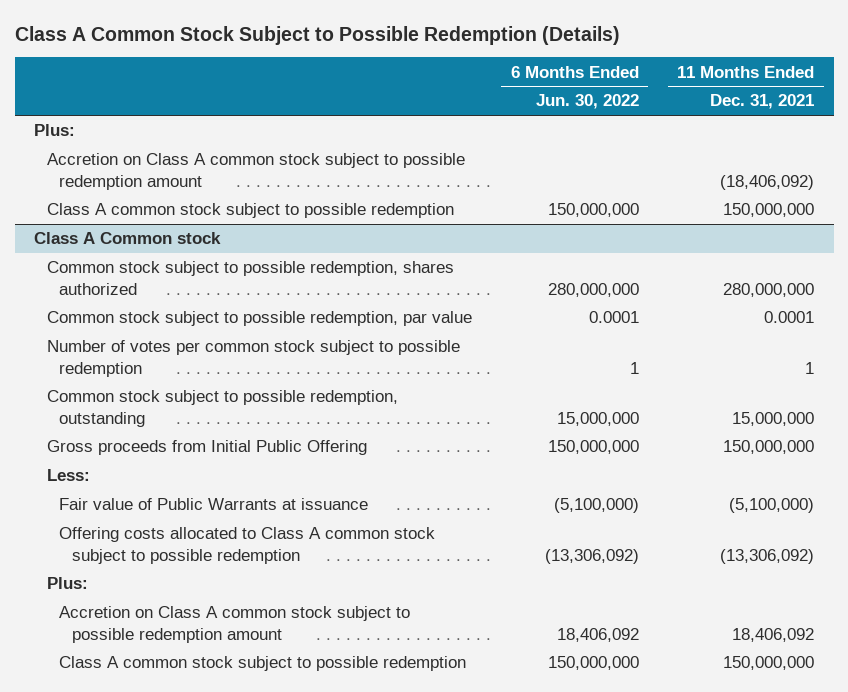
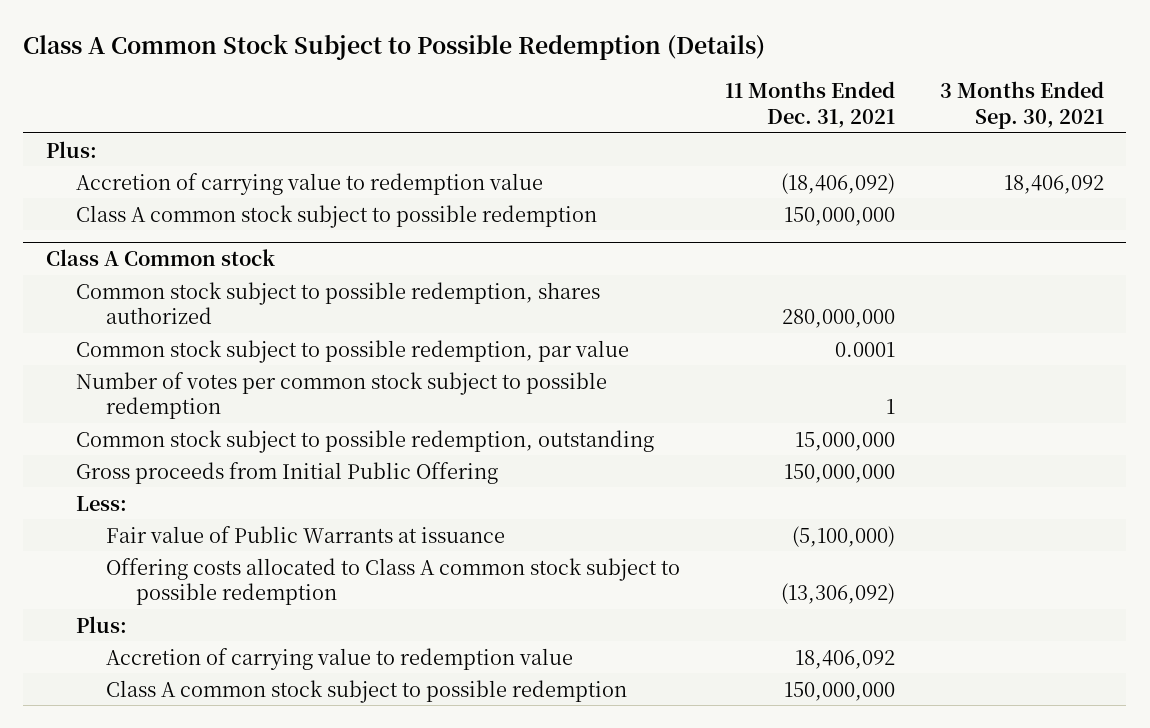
- | 6 Months Ended Jun. 30, 2022 | 11 Months Ended Dec. 31, 2021
+ | 11 Months Ended Dec. 31, 2021 | 3 Months Ended Sep. 30, 2021
- Accretion on Class A common stock subject to possible redemption amount | | (18,406,092)
+ Accretion of carrying value to redemption value | (18,406,092) | 18,406,092
@ Class A Common stock
- Accretion on Class A common stock subject to possible redemption amount | 18,406,092 | 18,406,092
+ Accretion of carrying value to redemption value | 18,406,092 |

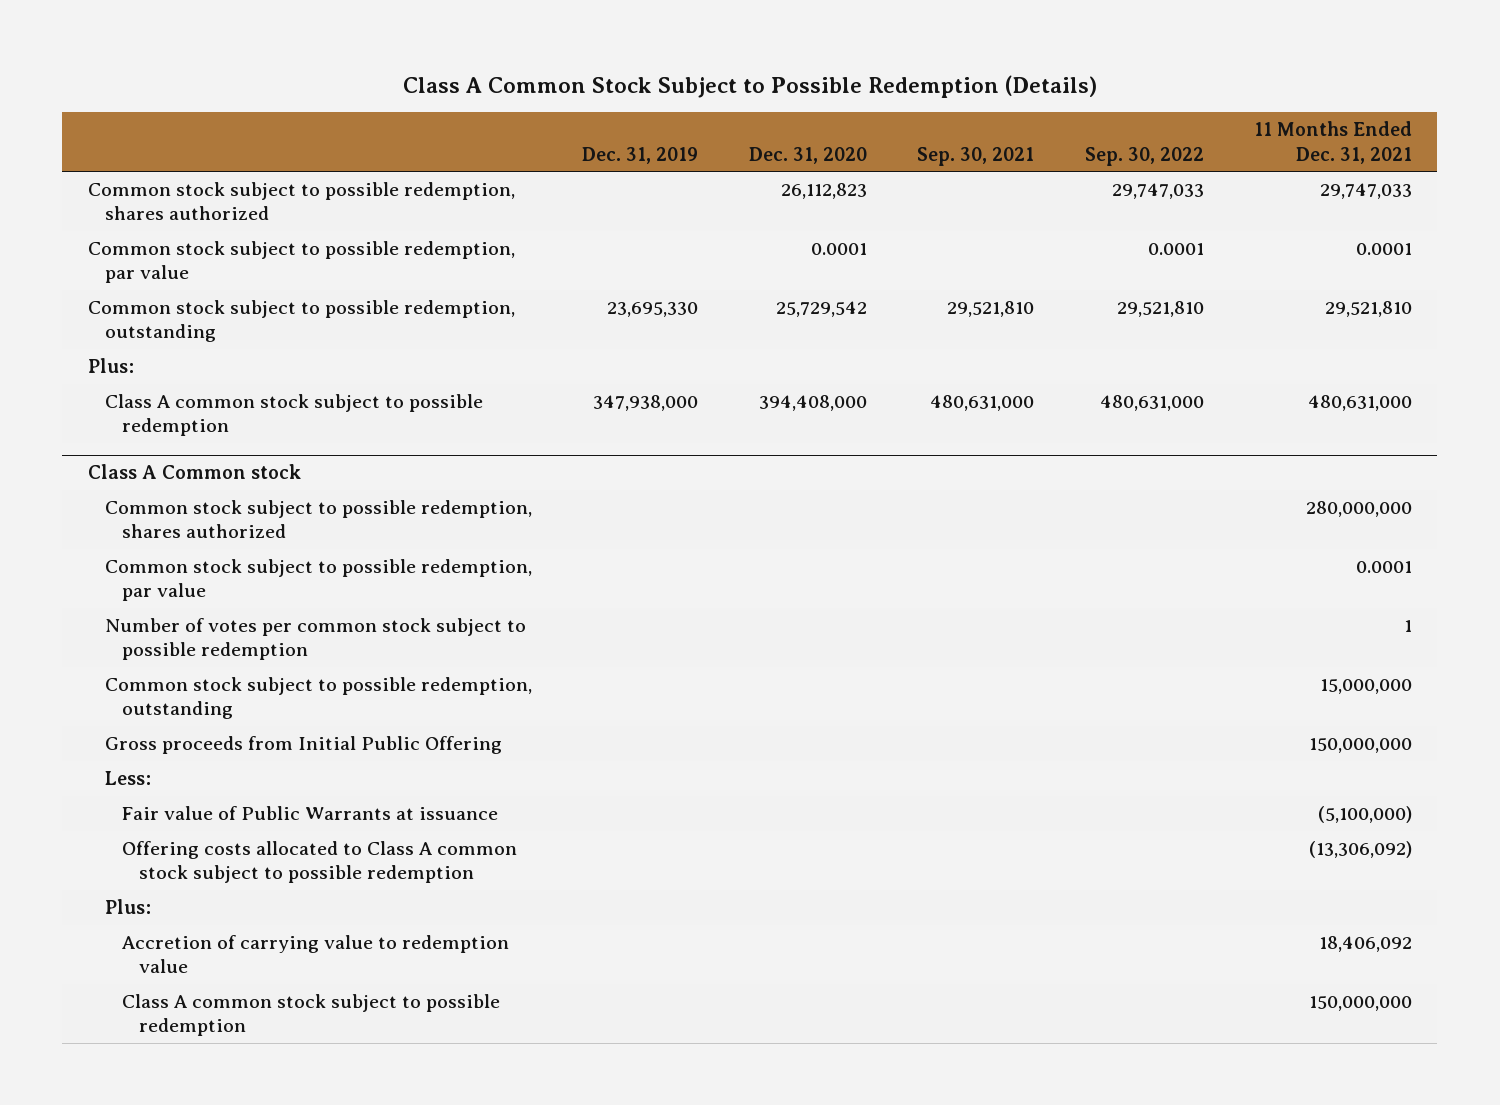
- | 11 Months Ended Dec. 31, 2021 | 3 Months Ended Sep. 30, 2021
+ | Dec. 31, 2019 | Dec. 31, 2020 | Sep. 30, 2021 | Sep. 30, 2022 | 11 Months Ended Dec. 31, 2021
+ Common stock subject to possible redemption, shares authorized | | 26,112,823 | | 29,747,033 | 29,747,033
+ Common stock subject to possible redemption, par value | | 0.0001 | | 0.0001 | 0.0001
+ Common stock subject to possible redemption, outstanding | 23,695,330 | 25,729,542 | 29,521,810 | 29,521,810 | 29,521,810
- Accretion of carrying value to redemption value | (18,406,092) | 18,406,092
- Class A common stock subject to possible redemption | 150,000,000 |
+ Class A common stock subject to possible redemption | 347,938,000 | 394,408,000 | 480,631,000 | 480,631,000 | 480,631,000

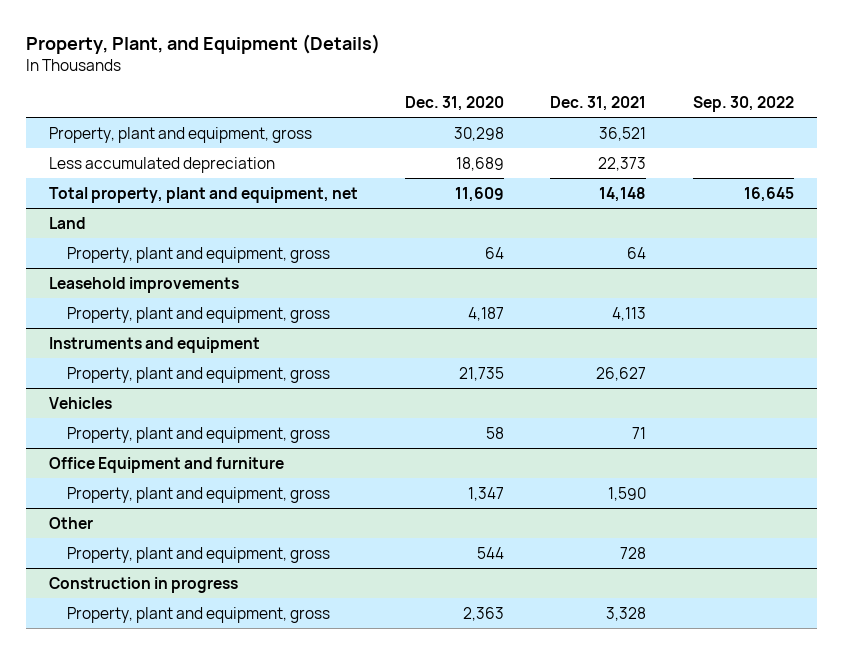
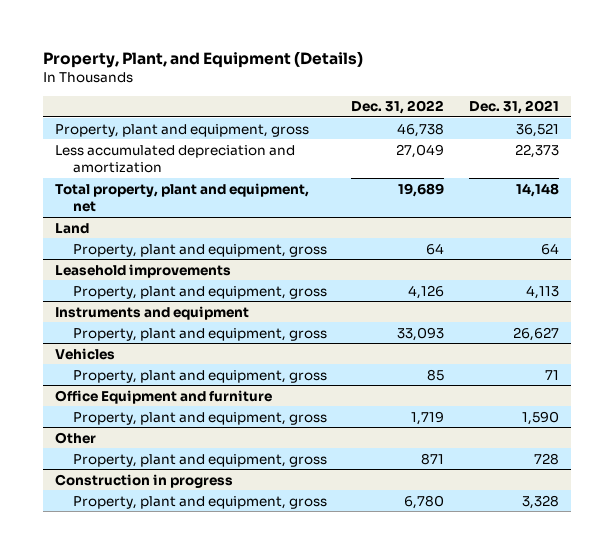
- | Dec. 31, 2020 | Dec. 31, 2021 | Sep. 30, 2022
+ | Dec. 31, 2022 | Dec. 31, 2021
- Less accumulated depreciation | 18,689 | 22,373 |
+ Less accumulated depreciation and amortization | 27,049 | 22,373

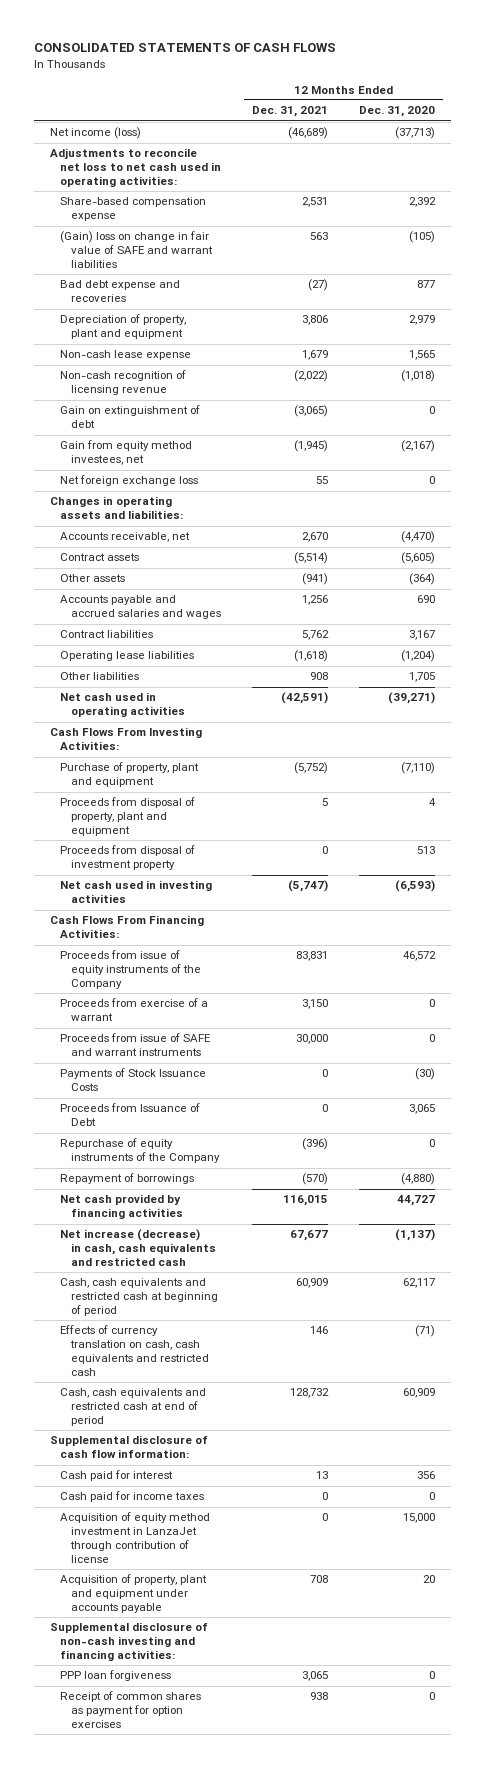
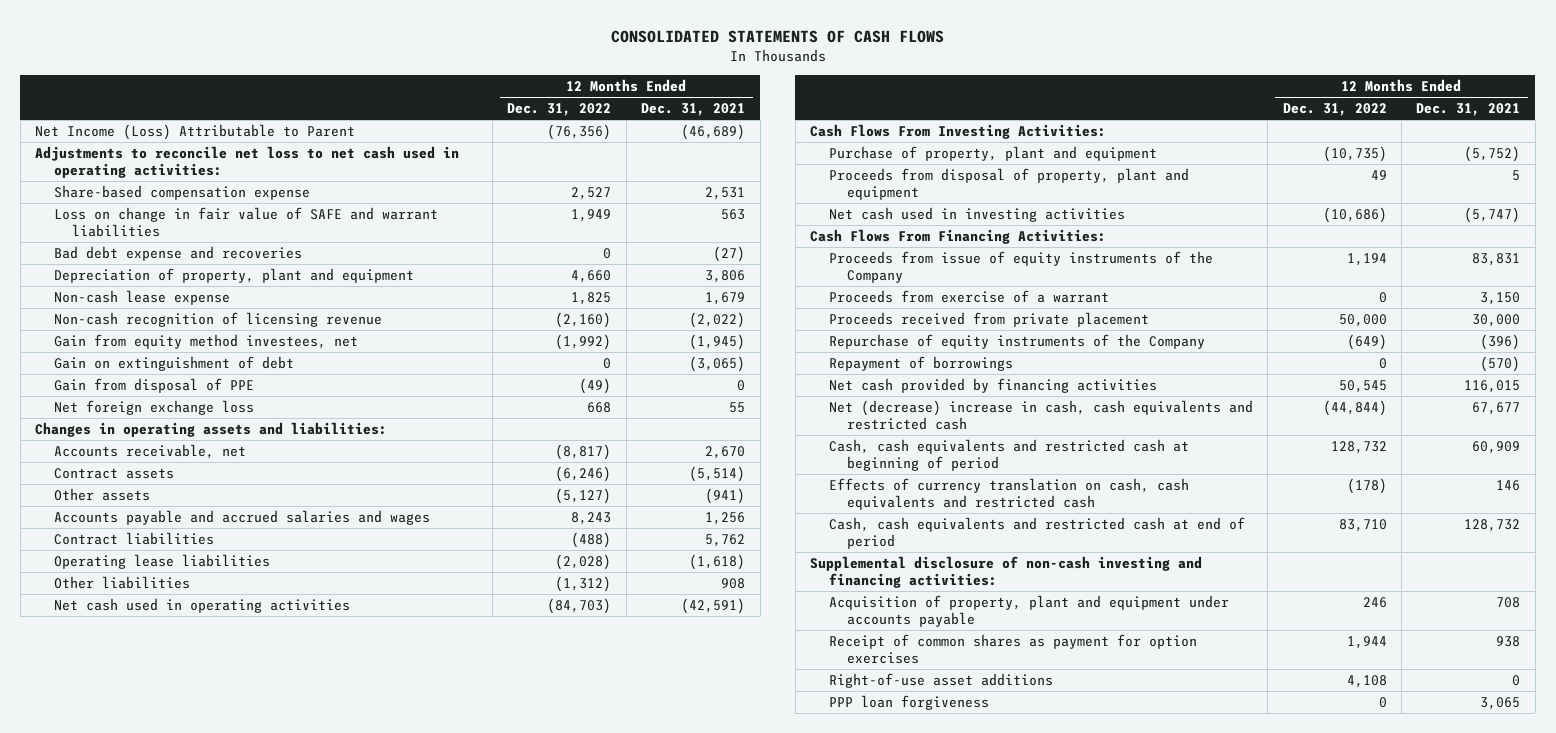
- | 12 Months Ended Dec. 31, 2021 | 12 Months Ended Dec. 31, 2020
+ | 12 Months Ended Dec. 31, 2022 | 12 Months Ended Dec. 31, 2021
- Net income (loss) | (46,689) | (37,713)
+ Net Income (Loss) Attributable to Parent | (76,356) | (46,689)
- (Gain) loss on change in fair value of SAFE and warrant liabilities | 563 | (105)
+ Loss on change in fair value of SAFE and warrant liabilities | 1,949 | 563
moved down: Gain on extinguishment of debt | 0 | (3,065)
+ Gain from disposal of PPE | (49) | 0
- Proceeds from disposal of investment property | 0 | 513
- Proceeds from issue of SAFE and warrant instruments | 30,000 | 0
- Payments of Stock Issuance Costs | 0 | (30)
- Proceeds from Issuance of Debt | 0 | 3,065
+ Proceeds received from private placement | 50,000 | 30,000
- Net increase (decrease) in cash, cash equivalents and restricted cash | 67,677 | (1,137)
+ Net (decrease) increase in cash, cash equivalents and restricted cash | (44,844) | 67,677
- Supplemental disclosure of cash flow information:
- Cash paid for interest | 13 | 356
- Cash paid for income taxes | 0 | 0
- Acquisition of equity method investment in LanzaJet through contribution of license | 0 | 15,000
moved down: Acquisition of property, plant and equipment under accounts payable | 246 | 708
+ Right-of-use asset additions | 4,108 | 0
moved down: PPP loan forgiveness | 0 | 3,065

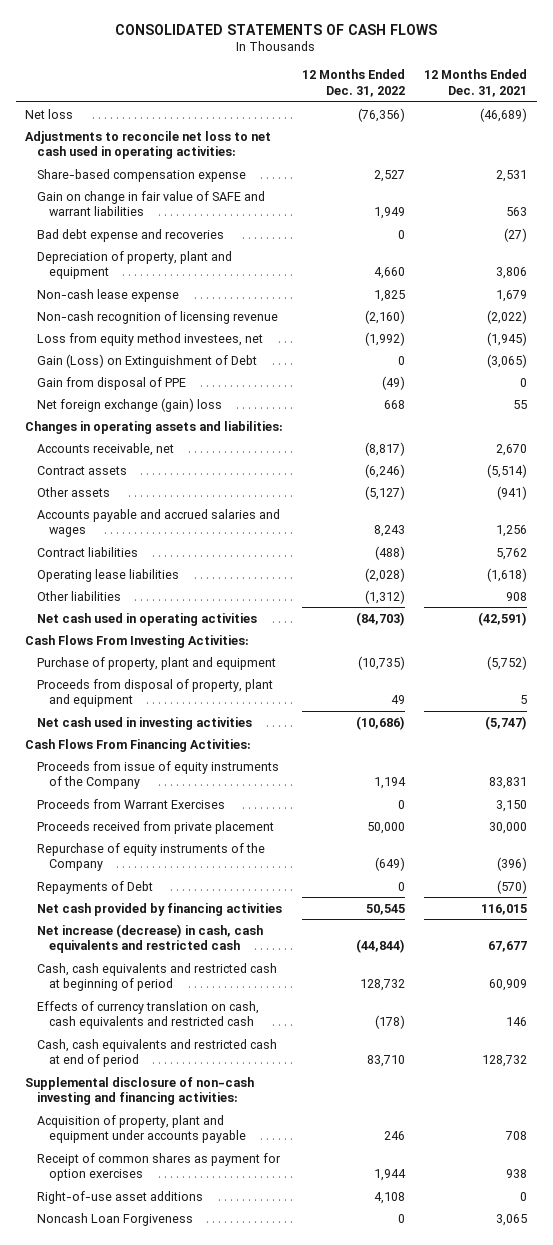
- Net Income (Loss) Attributable to Parent | (76,356) | (46,689)
+ Net loss | (76,356) | (46,689)
- Loss on change in fair value of SAFE and warrant liabilities | 1,949 | 563
+ Gain on change in fair value of SAFE and warrant liabilities | 1,949 | 563
- Gain from equity method investees, net | (1,992) | (1,945)
- Gain on extinguishment of debt | 0 | (3,065)
+ Loss from equity method investees, net | (1,992) | (1,945)
+ Gain (Loss) on Extinguishment of Debt | 0 | (3,065)
- Net foreign exchange loss | 668 | 55
+ Net foreign exchange (gain) loss | 668 | 55
- Proceeds from exercise of a warrant | 0 | 3,150
+ Proceeds from Warrant Exercises | 0 | 3,150
- Repayment of borrowings | 0 | (570)
+ Repayments of Debt | 0 | (570)
- Net (decrease) increase in cash, cash equivalents and restricted cash | (44,844) | 67,677
+ Net increase (decrease) in cash, cash equivalents and restricted cash | (44,844) | 67,677
- PPP loan forgiveness | 0 | 3,065
+ Noncash Loan Forgiveness | 0 | 3,065

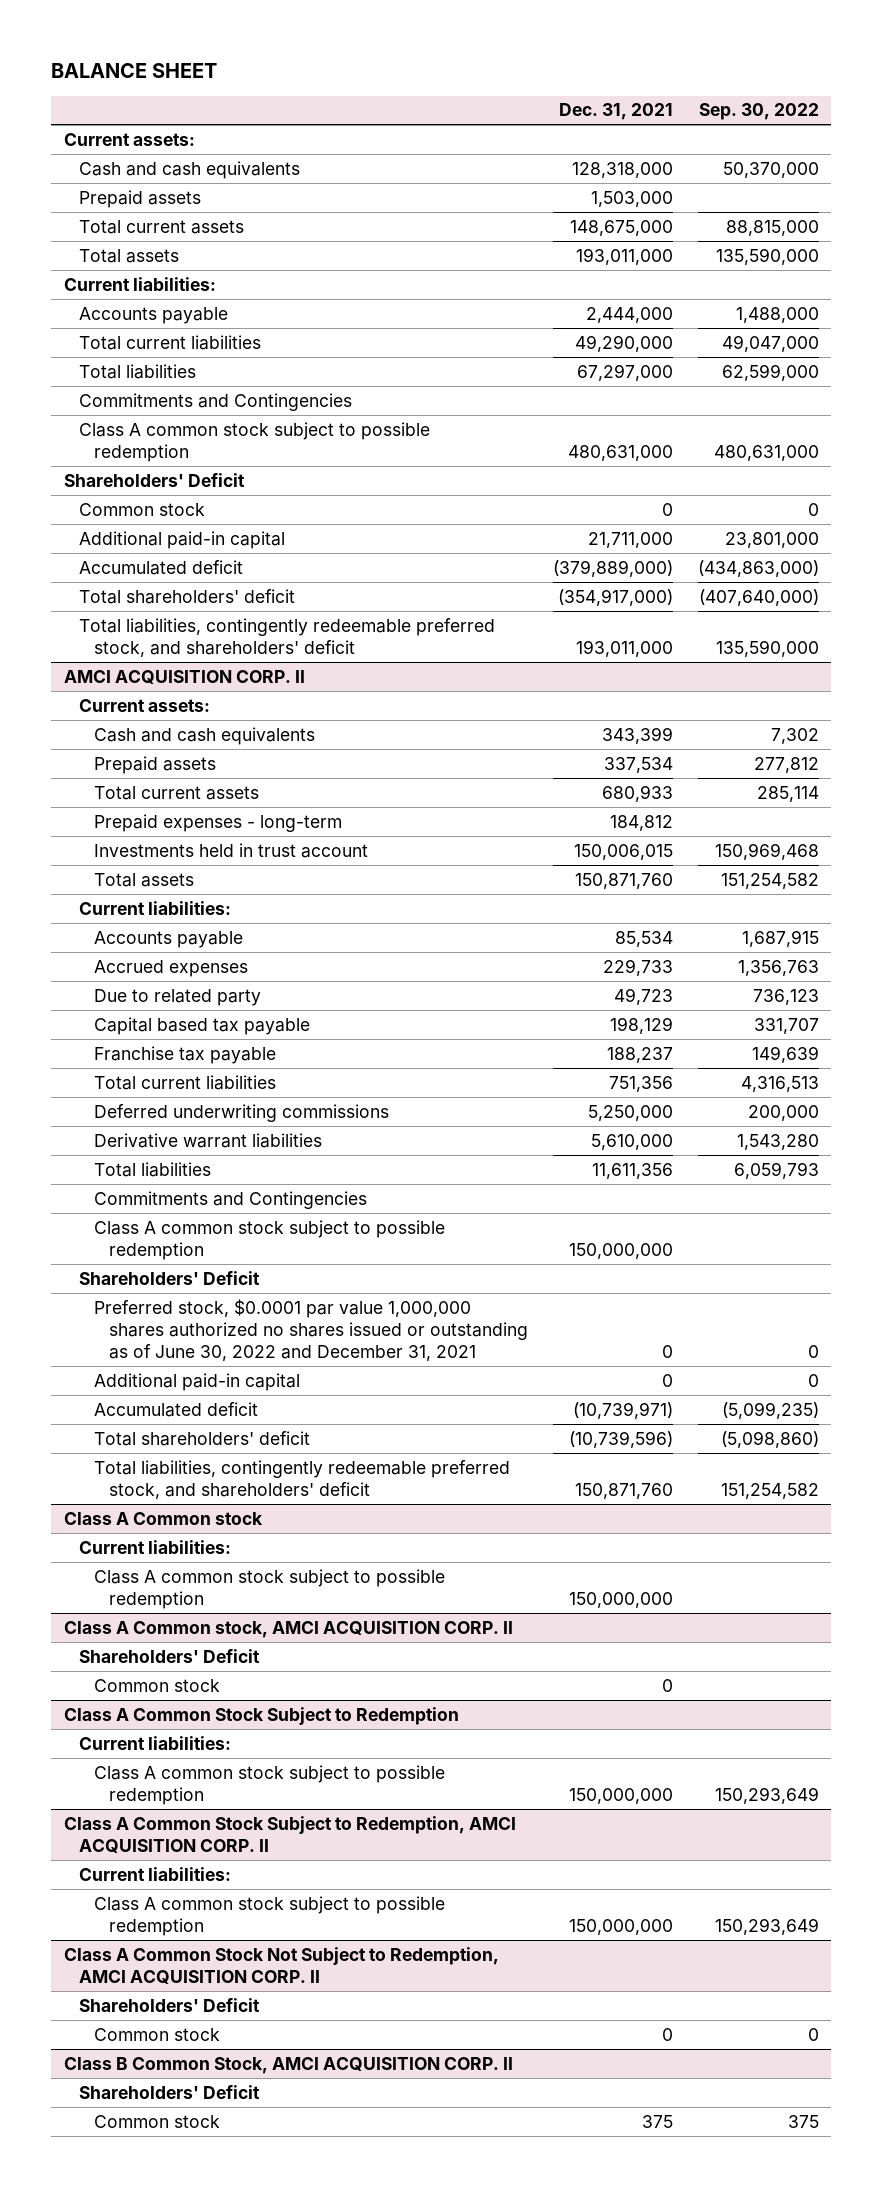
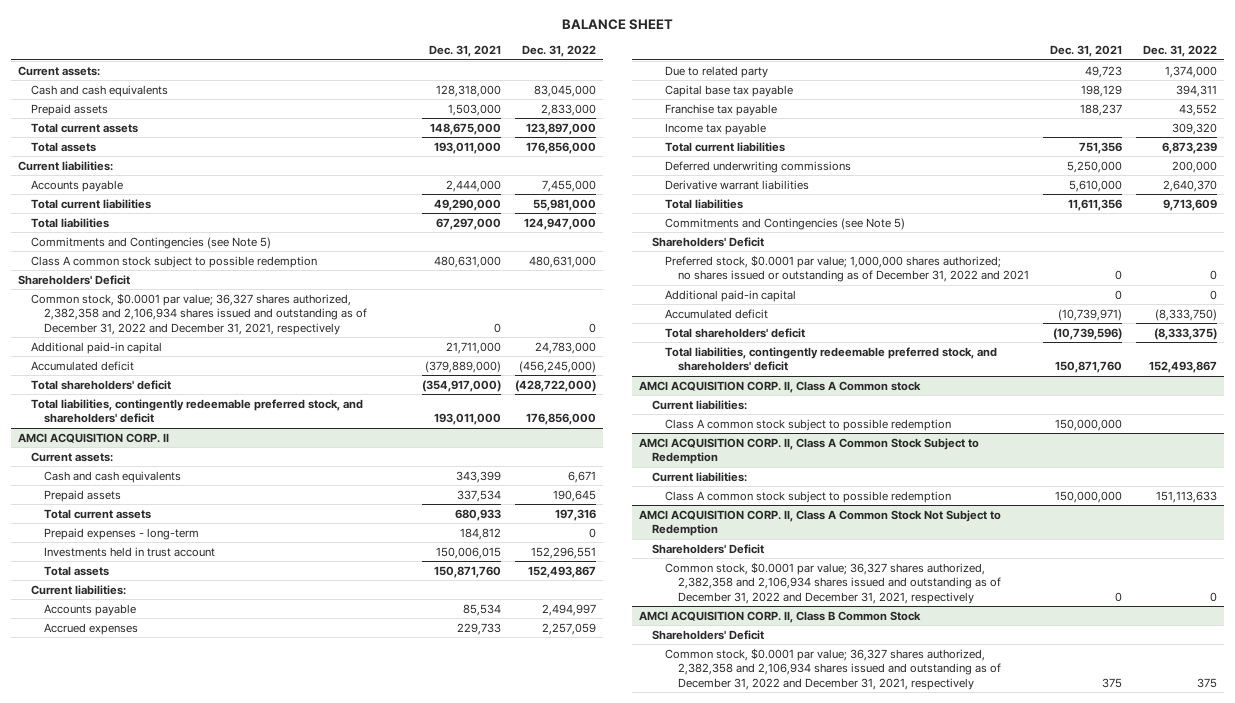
- | Dec. 31, 2021 | Sep. 30, 2022
+ | Dec. 31, 2021 | Dec. 31, 2022
- Commitments and Contingencies
+ Commitments and Contingencies (see Note 5)
- Common stock | 0 | 0
+ Common stock, $0.0001 par value; 36,327 shares authorized, 2,382,358 and 2,106,934 shares issued and outstanding as of December 31, 2022 and December 31, 2021, respectively | 0 | 0
@ AMCI ACQUISITION CORP. II
- Capital based tax payable | 198,129 | 331,707
+ Capital base tax payable | 198,129 | 394,311
+ Income tax payable | | 309,320
- Commitments and Contingencies
- Class A common stock subject to possible redemption | 150,000,000 |
+ Commitments and Contingencies (see Note 5)
- Preferred stock, $0.0001 par value 1,000,000 shares authorized no shares issued or outstanding as of June 30, 2022 and December 31, 2021 | 0 | 0
+ Preferred stock, $0.0001 par value; 1,000,000 shares authorized; no shares issued or outstanding as of December 31, 2022 and 2021 | 0 | 0
- Class A Common stock
- Current liabilities:
- Class A common stock subject to possible redemption | 150,000,000 |
- Class A Common stock, AMCI ACQUISITION CORP. II
- Shareholders' Deficit
- Common stock | 0 |
- Class A Common Stock Subject to Redemption
+ AMCI ACQUISITION CORP. II, Class A Common stock
- Class A Common Stock Subject to Redemption, AMCI ACQUISITION CORP. II
+ AMCI ACQUISITION CORP. II, Class A Common Stock Subject to Redemption
- Class A Common Stock Not Subject to Redemption, AMCI ACQUISITION CORP. II
+ AMCI ACQUISITION CORP. II, Class A Common Stock Not Subject to Redemption
- Common stock | 0 | 0
- Class B Common Stock, AMCI ACQUISITION CORP. II
+ Common stock, $0.0001 par value; 36,327 shares authorized, 2,382,358 and 2,106,934 shares issued and outstanding as of December 31, 2022 and December 31, 2021, respectively | 0 | 0
+ AMCI ACQUISITION CORP. II, Class B Common Stock
- Common stock | 375 | 375
+ Common stock, $0.0001 par value; 36,327 shares authorized, 2,382,358 and 2,106,934 shares issued and outstanding as of December 31, 2022 and December 31, 2021, respectively | 375 | 375

